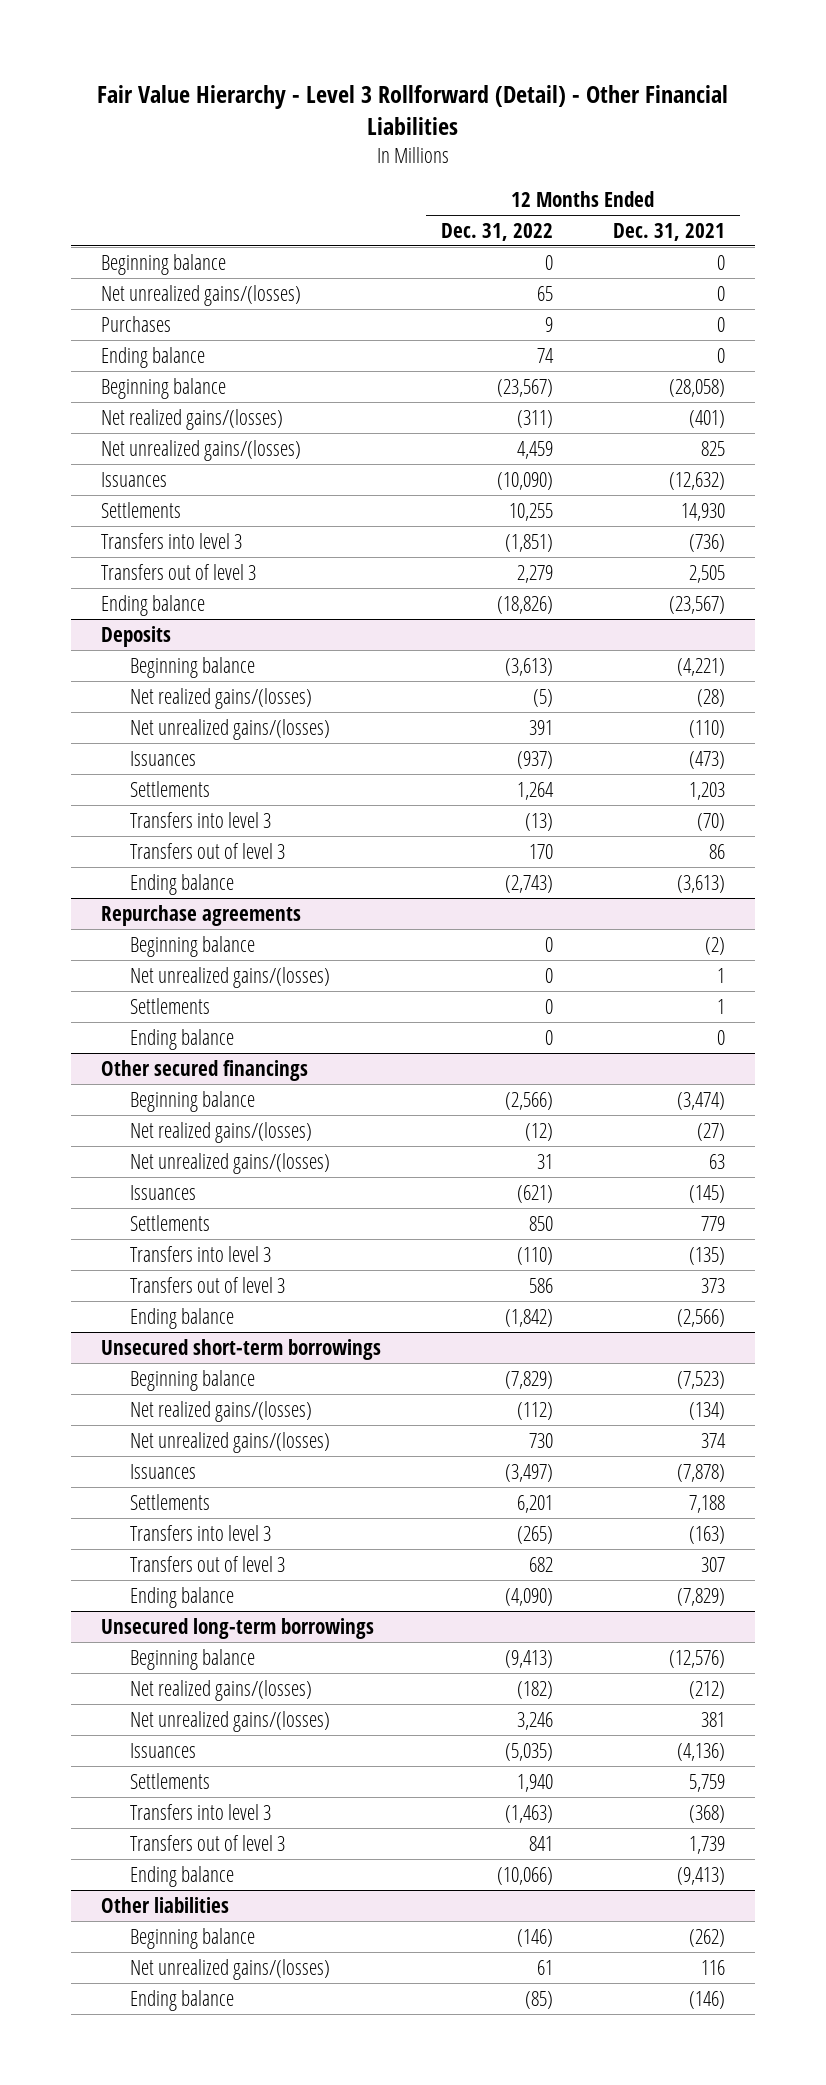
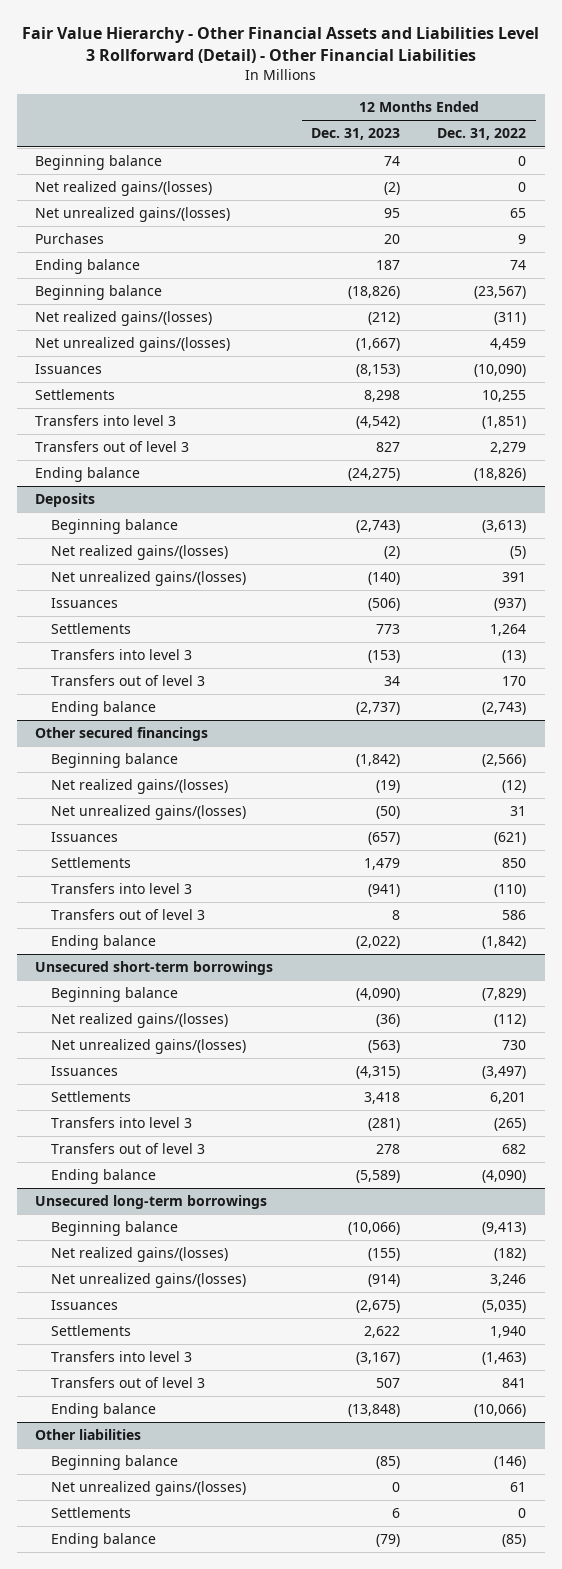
- Fair Value Hierarchy - Level 3 Rollforward (Detail) - Other Financial Liabilities
+ Fair Value Hierarchy - Other Financial Assets and Liabilities Level 3 Rollforward (Detail) - Other Financial Liabilities
- | 12 Months Ended Dec. 31, 2022 | 12 Months Ended Dec. 31, 2021
+ | 12 Months Ended Dec. 31, 2023 | 12 Months Ended Dec. 31, 2022
+ Net realized gains/(losses) | (2) | 0
- Repurchase agreements
- Beginning balance | 0 | (2)
- Net unrealized gains/(losses) | 0 | 1
- Settlements | 0 | 1
- Ending balance | 0 | 0
@ Other liabilities
+ Settlements | 6 | 0

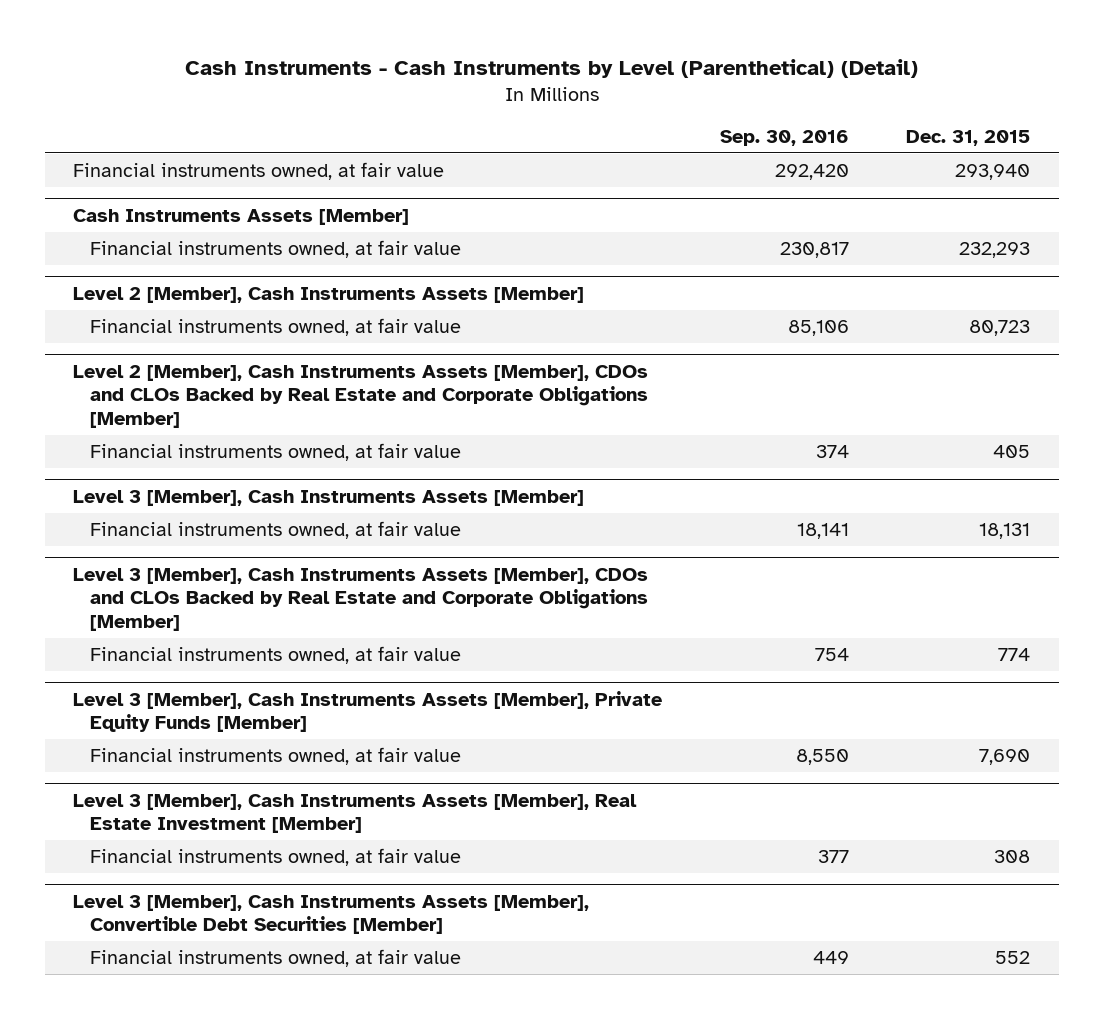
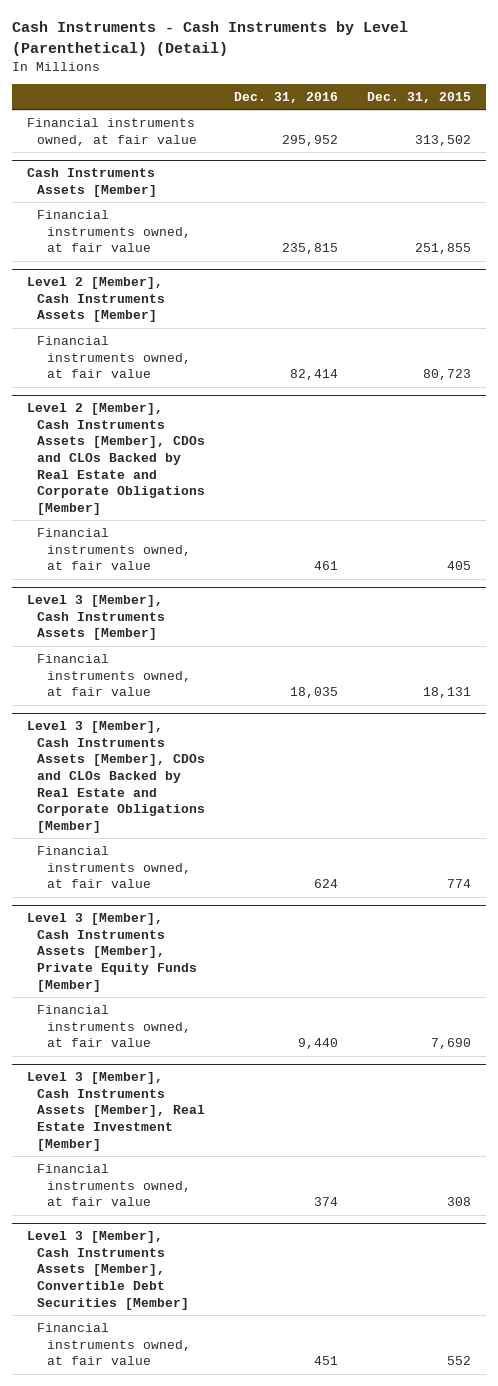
- | Sep. 30, 2016 | Dec. 31, 2015
+ | Dec. 31, 2016 | Dec. 31, 2015
- Financial instruments owned, at fair value | 292,420 | 293,940
+ Financial instruments owned, at fair value | 295,952 | 313,502
@ Cash Instruments Assets [Member]
- Financial instruments owned, at fair value | 230,817 | 232,293
+ Financial instruments owned, at fair value | 235,815 | 251,855

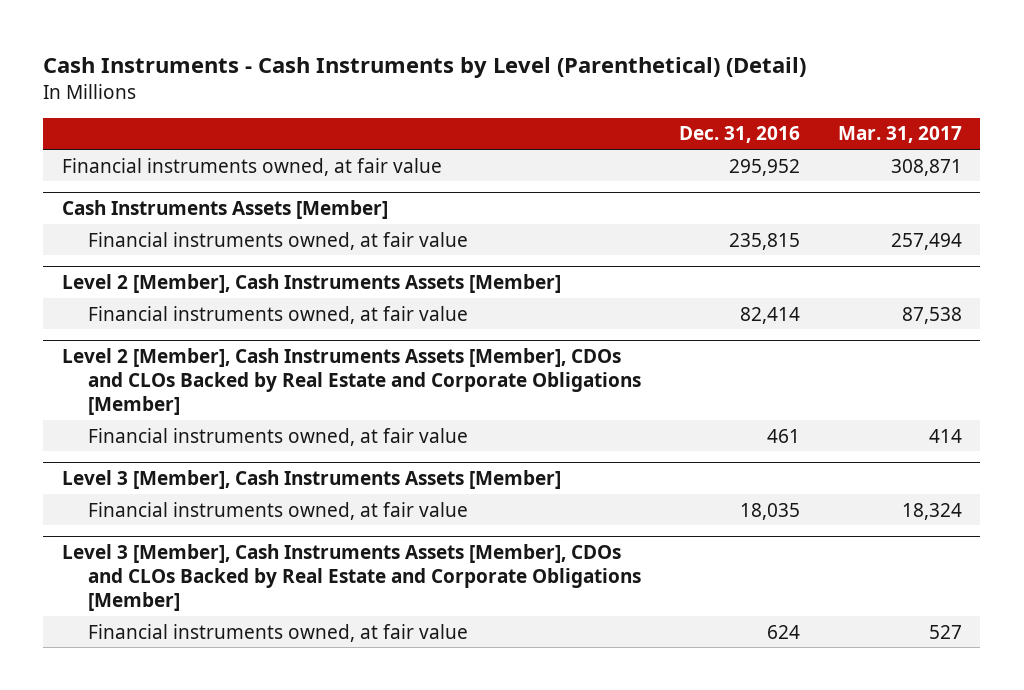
- | Dec. 31, 2016 | Dec. 31, 2015
+ | Dec. 31, 2016 | Mar. 31, 2017
- Level 3 [Member], Cash Instruments Assets [Member], Private Equity Funds [Member]
- Financial instruments owned, at fair value | 9,440 | 7,690
- Level 3 [Member], Cash Instruments Assets [Member], Real Estate Investment [Member]
- Financial instruments owned, at fair value | 374 | 308
- Level 3 [Member], Cash Instruments Assets [Member], Convertible Debt Securities [Member]
- Financial instruments owned, at fair value | 451 | 552

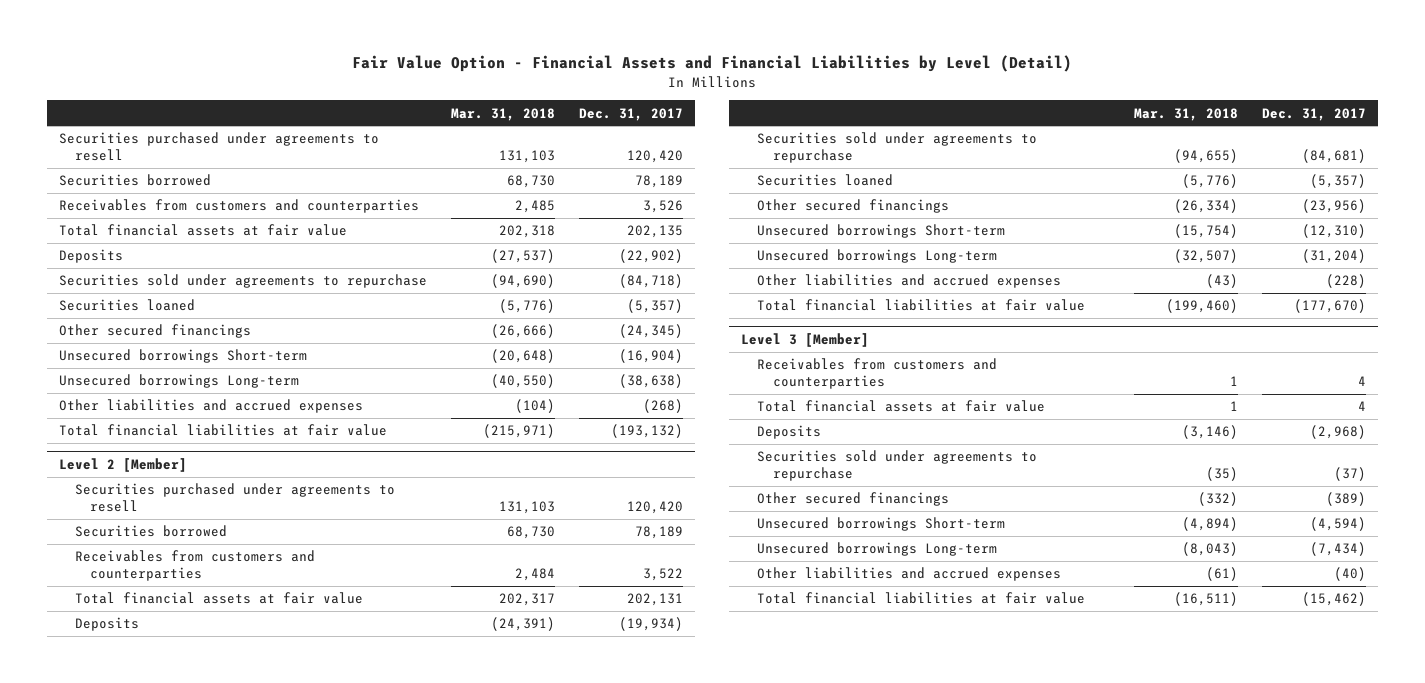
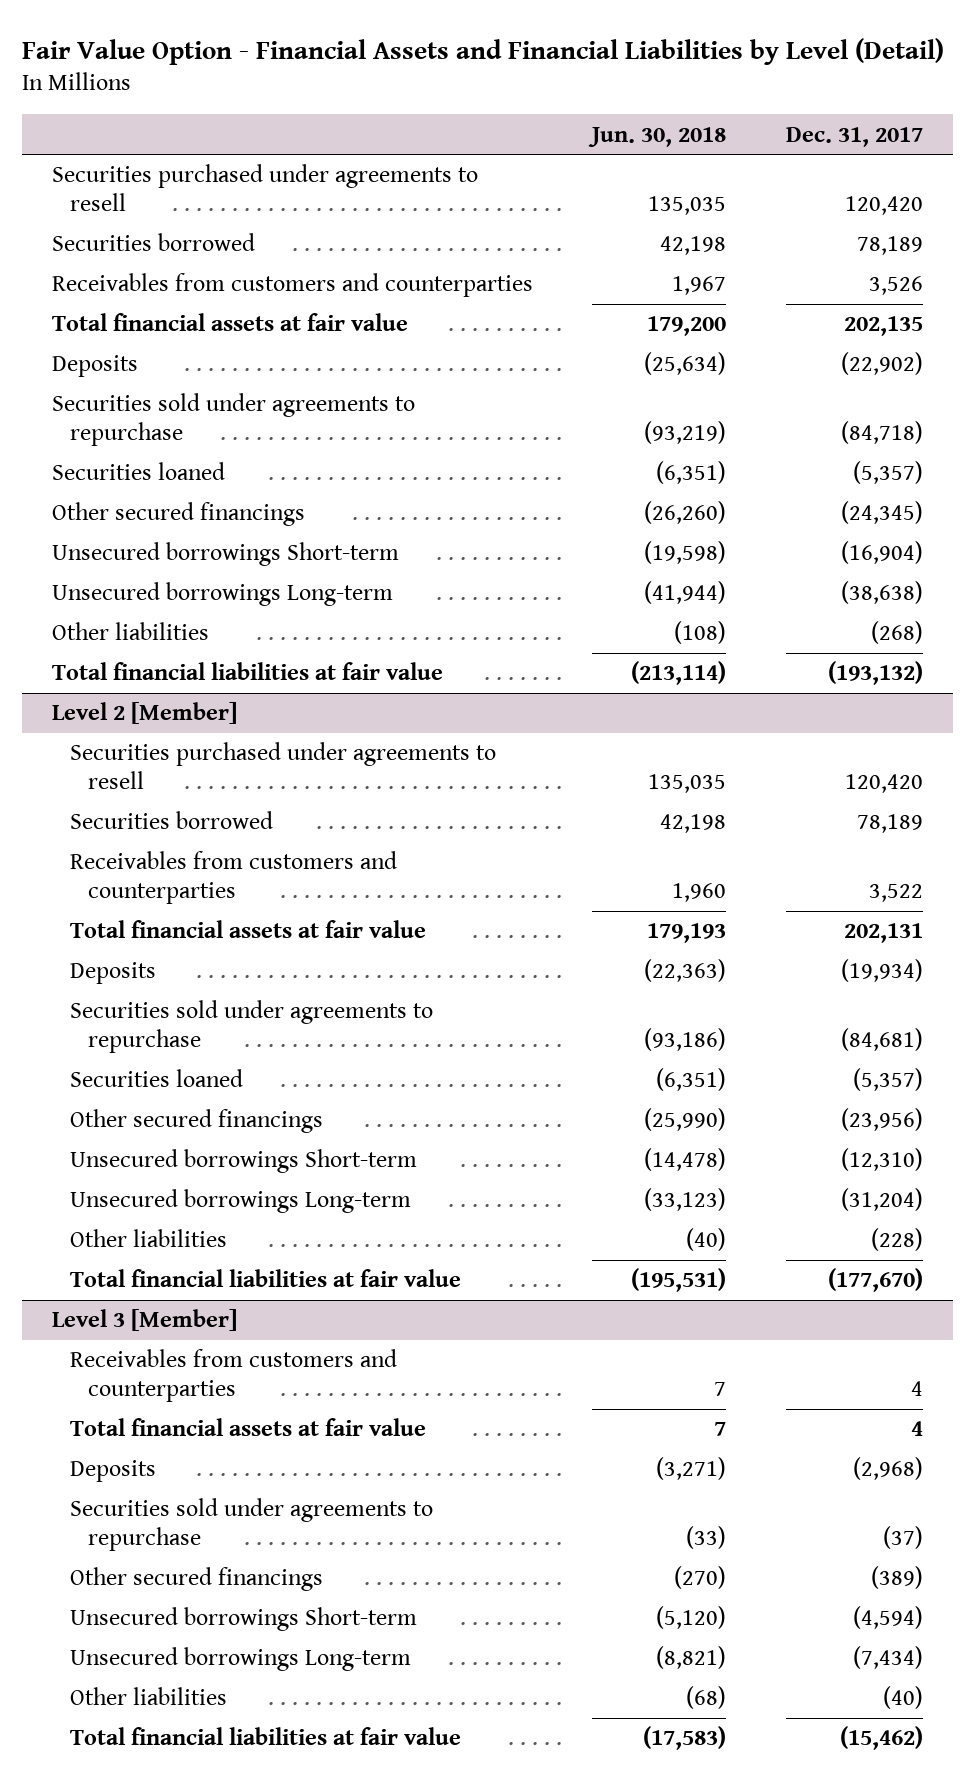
- | Mar. 31, 2018 | Dec. 31, 2017
+ | Jun. 30, 2018 | Dec. 31, 2017
- Other liabilities and accrued expenses | (104) | (268)
+ Other liabilities | (108) | (268)
@ Level 2 [Member]
- Other liabilities and accrued expenses | (43) | (228)
+ Other liabilities | (40) | (228)
@ Level 3 [Member]
- Other liabilities and accrued expenses | (61) | (40)
+ Other liabilities | (68) | (40)

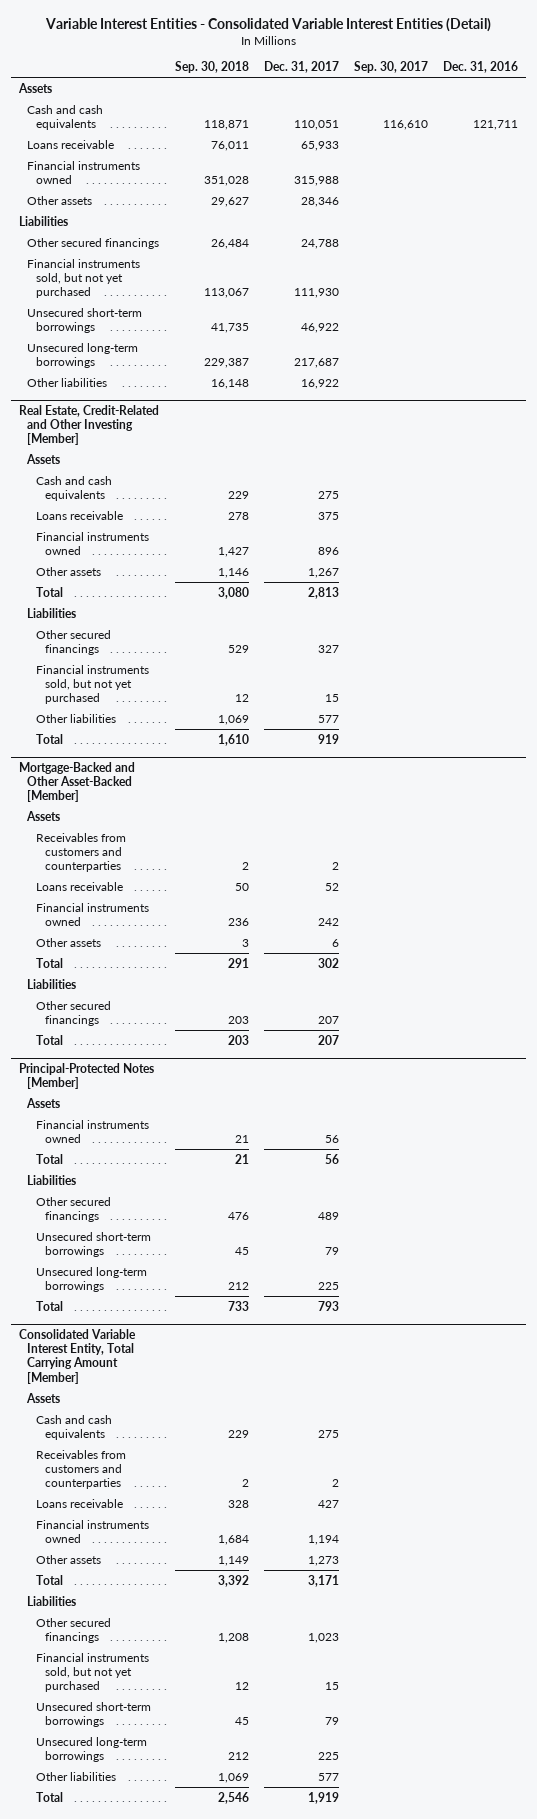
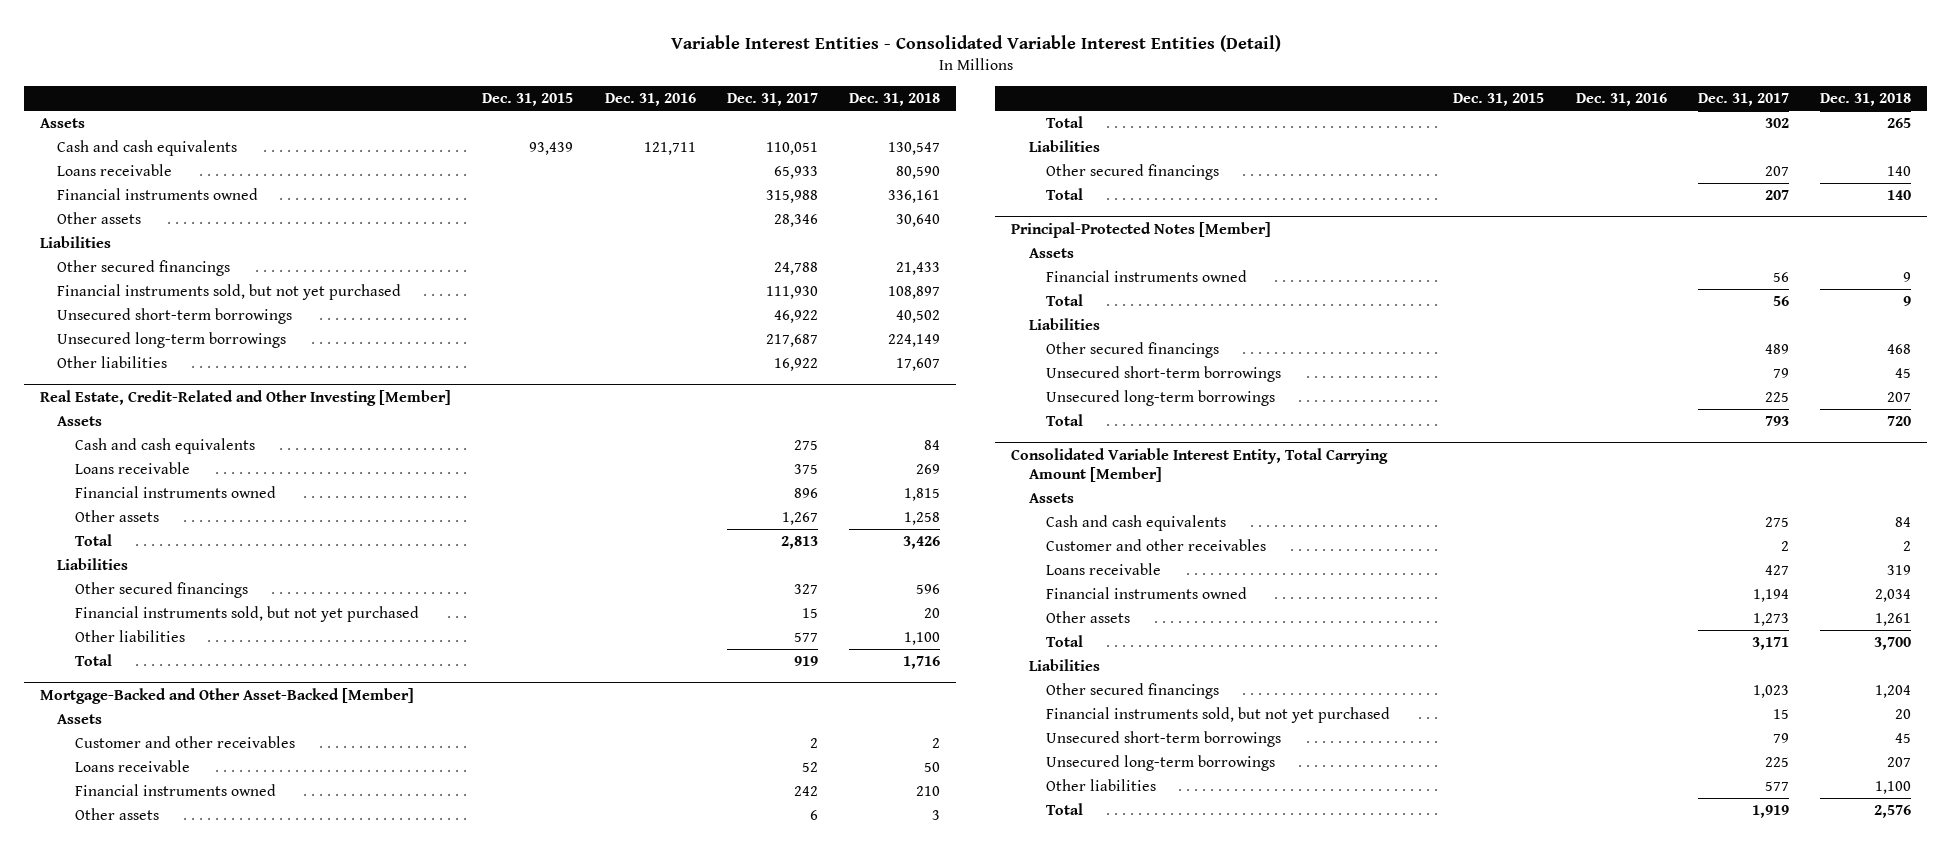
- | Sep. 30, 2018 | Dec. 31, 2017 | Sep. 30, 2017 | Dec. 31, 2016
+ | Dec. 31, 2015 | Dec. 31, 2016 | Dec. 31, 2017 | Dec. 31, 2018
@ Mortgage-Backed and Other Asset-Backed [Member]
- Receivables from customers and counterparties | 2 | 2 | |
+ Customer and other receivables | | | 2 | 2
@ Consolidated Variable Interest Entity, Total Carrying Amount [Member]
- Receivables from customers and counterparties | 2 | 2 | |
+ Customer and other receivables | | | 2 | 2

